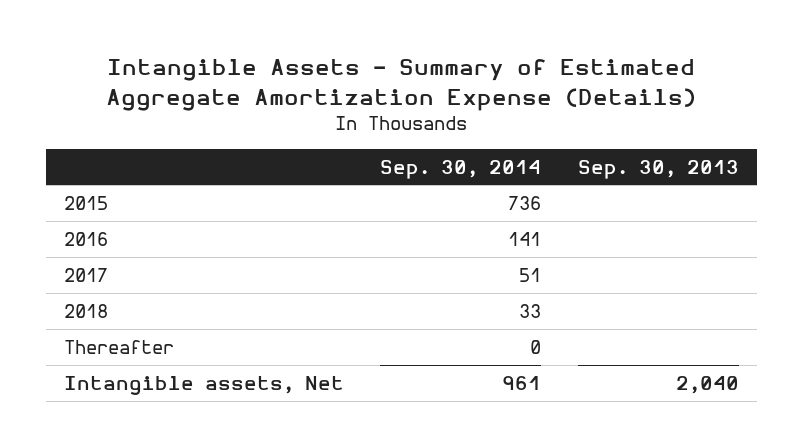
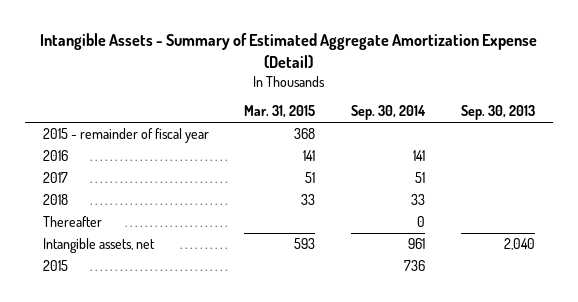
- Intangible Assets - Summary of Estimated Aggregate Amortization Expense (Details)
+ Intangible Assets - Summary of Estimated Aggregate Amortization Expense (Detail)
- | Sep. 30, 2014 | Sep. 30, 2013
+ | Mar. 31, 2015 | Sep. 30, 2014 | Sep. 30, 2013
+ 2015 - remainder of fiscal year | 368 | |
- Intangible assets, Net | 961 | 2,040
+ Intangible assets, net | 593 | 961 | 2,040
moved down: 2015 | | 736 |

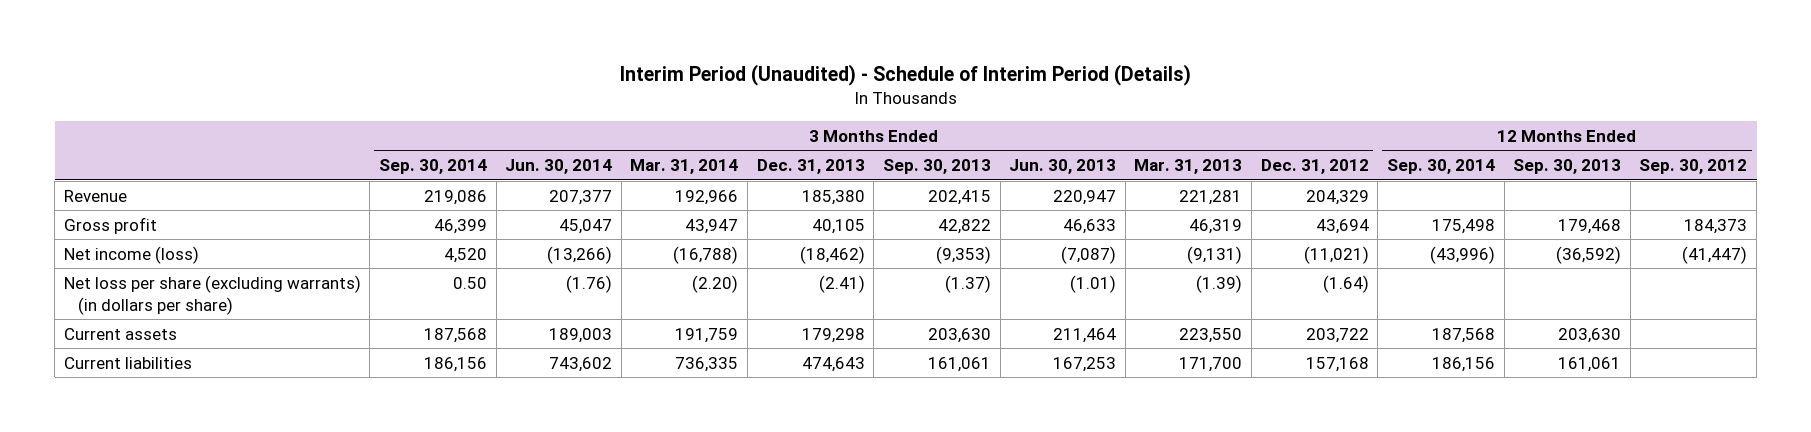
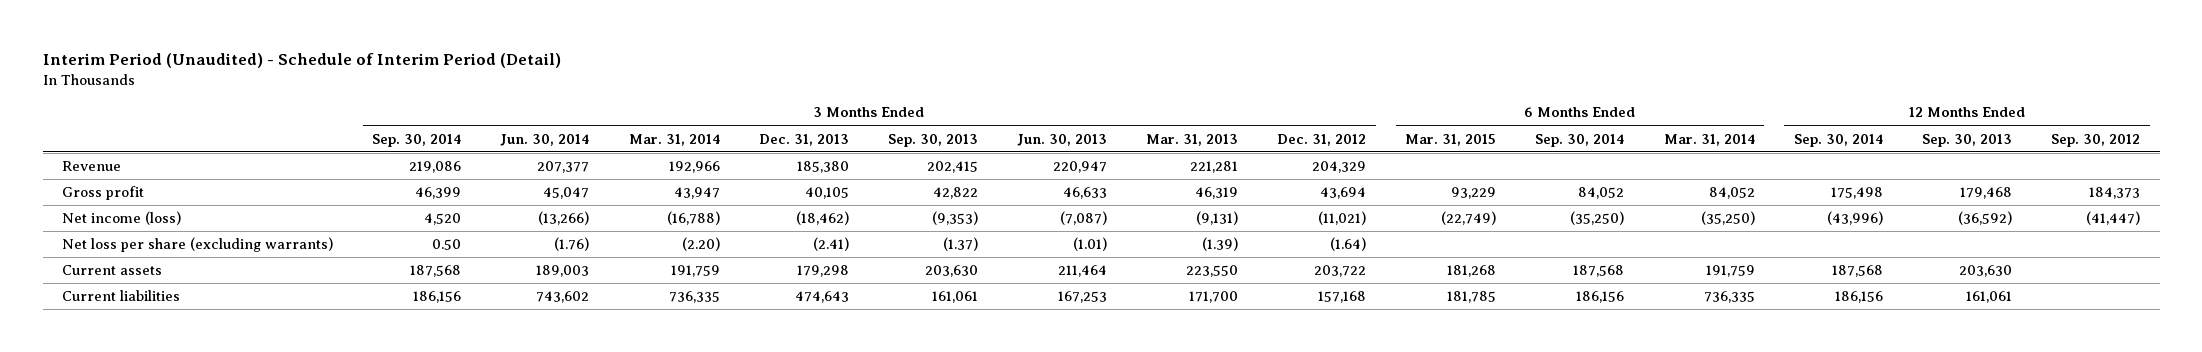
- Interim Period (Unaudited) - Schedule of Interim Period (Details)
+ Interim Period (Unaudited) - Schedule of Interim Period (Detail)
- | 3 Months Ended Sep. 30, 2014 | 3 Months Ended Jun. 30, 2014 | 3 Months Ended Mar. 31, 2014 | 3 Months Ended Dec. 31, 2013 | 3 Months Ended Sep. 30, 2013 | 3 Months Ended Jun. 30, 2013 | 3 Months Ended Mar. 31, 2013 | 3 Months Ended Dec. 31, 2012 | 12 Months Ended Sep. 30, 2014 | 12 Months Ended Sep. 30, 2013 | 12 Months Ended Sep. 30, 2012
+ | 3 Months Ended Sep. 30, 2014 | 3 Months Ended Jun. 30, 2014 | 3 Months Ended Mar. 31, 2014 | 3 Months Ended Dec. 31, 2013 | 3 Months Ended Sep. 30, 2013 | 3 Months Ended Jun. 30, 2013 | 3 Months Ended Mar. 31, 2013 | 3 Months Ended Dec. 31, 2012 | 6 Months Ended Mar. 31, 2015 | 6 Months Ended Sep. 30, 2014 | 6 Months Ended Mar. 31, 2014 | 12 Months Ended Sep. 30, 2014 | 12 Months Ended Sep. 30, 2013 | 12 Months Ended Sep. 30, 2012
- Net loss per share (excluding warrants) (in dollars per share) | 0.50 | (1.76) | (2.20) | (2.41) | (1.37) | (1.01) | (1.39) | (1.64) | | |
+ Net loss per share (excluding warrants) | 0.50 | (1.76) | (2.20) | (2.41) | (1.37) | (1.01) | (1.39) | (1.64) | | | | | |

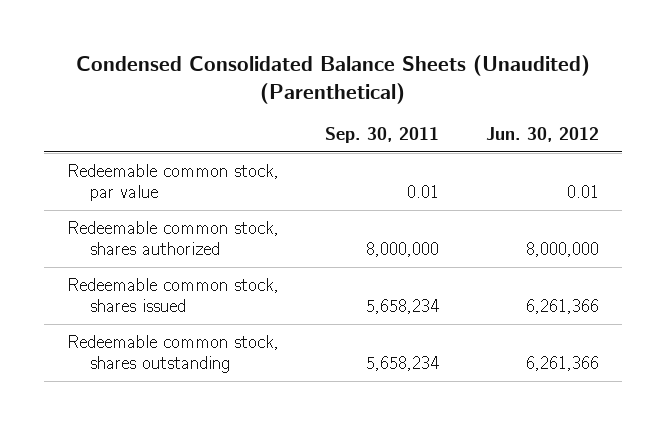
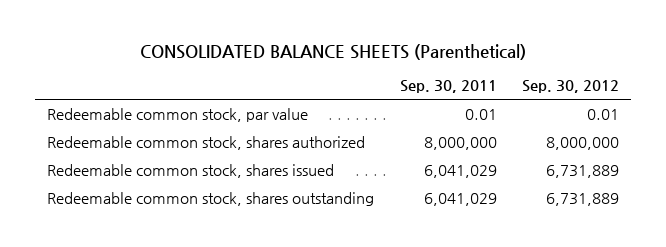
- Condensed Consolidated Balance Sheets (Unaudited) (Parenthetical)
+ CONSOLIDATED BALANCE SHEETS (Parenthetical)
- | Sep. 30, 2011 | Jun. 30, 2012
+ | Sep. 30, 2011 | Sep. 30, 2012
- Redeemable common stock, shares issued | 5,658,234 | 6,261,366
- Redeemable common stock, shares outstanding | 5,658,234 | 6,261,366
+ Redeemable common stock, shares issued | 6,041,029 | 6,731,889
+ Redeemable common stock, shares outstanding | 6,041,029 | 6,731,889

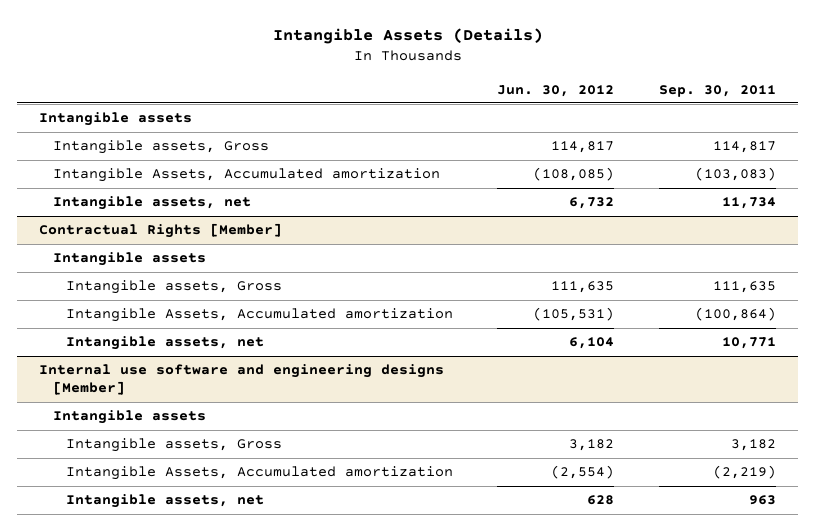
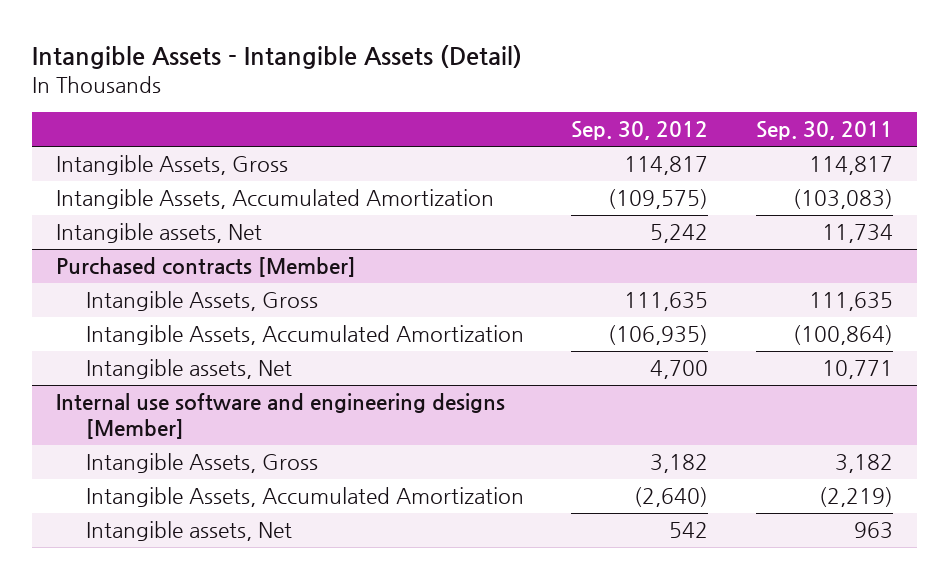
- Intangible Assets (Details)
+ Intangible Assets - Intangible Assets (Detail)
- | Jun. 30, 2012 | Sep. 30, 2011
+ | Sep. 30, 2012 | Sep. 30, 2011
- Intangible assets
- Intangible assets, Gross | 114,817 | 114,817
- Intangible Assets, Accumulated amortization | (108,085) | (103,083)
- Intangible assets, net | 6,732 | 11,734
- Contractual Rights [Member]
- Intangible assets
- Intangible assets, Gross | 111,635 | 111,635
- Intangible Assets, Accumulated amortization | (105,531) | (100,864)
- Intangible assets, net | 6,104 | 10,771
+ Intangible Assets, Gross | 114,817 | 114,817
+ Intangible Assets, Accumulated Amortization | (109,575) | (103,083)
+ Intangible assets, Net | 5,242 | 11,734
+ Purchased contracts [Member]
+ Intangible Assets, Gross | 111,635 | 111,635
+ Intangible Assets, Accumulated Amortization | (106,935) | (100,864)
+ Intangible assets, Net | 4,700 | 10,771
@ Internal use software and engineering designs [Member]
- Intangible assets
- Intangible assets, Gross | 3,182 | 3,182
- Intangible Assets, Accumulated amortization | (2,554) | (2,219)
- Intangible assets, net | 628 | 963
+ Intangible Assets, Gross | 3,182 | 3,182
+ Intangible Assets, Accumulated Amortization | (2,640) | (2,219)
+ Intangible assets, Net | 542 | 963

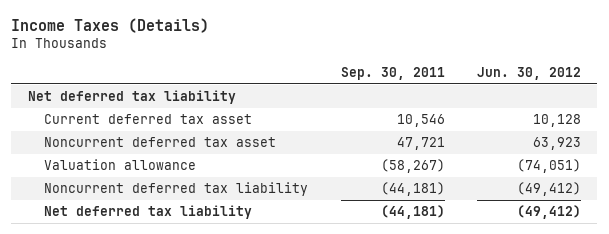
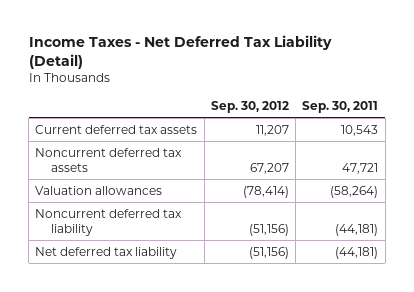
- Income Taxes (Details)
+ Income Taxes - Net Deferred Tax Liability (Detail)
- | Sep. 30, 2011 | Jun. 30, 2012
+ | Sep. 30, 2012 | Sep. 30, 2011
- Net deferred tax liability
- Current deferred tax asset | 10,546 | 10,128
- Noncurrent deferred tax asset | 47,721 | 63,923
- Valuation allowance | (58,267) | (74,051)
+ Current deferred tax assets | 11,207 | 10,543
+ Noncurrent deferred tax assets | 67,207 | 47,721
+ Valuation allowances | (78,414) | (58,264)

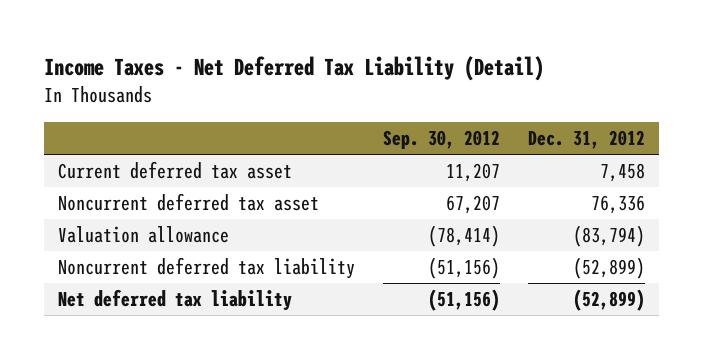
- | Sep. 30, 2012 | Sep. 30, 2011
+ | Sep. 30, 2012 | Dec. 31, 2012
- Current deferred tax assets | 11,207 | 10,543
- Noncurrent deferred tax assets | 67,207 | 47,721
- Valuation allowances | (78,414) | (58,264)
+ Current deferred tax asset | 11,207 | 7,458
+ Noncurrent deferred tax asset | 67,207 | 76,336
+ Valuation allowance | (78,414) | (83,794)

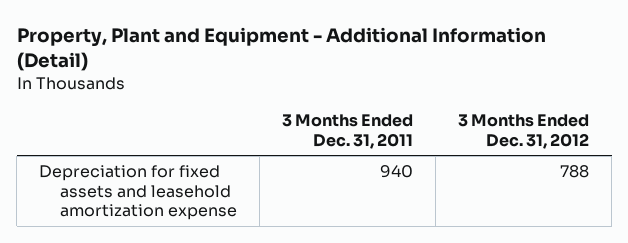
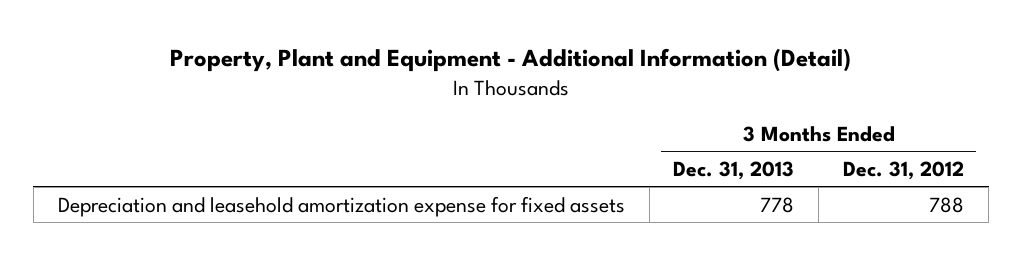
- | 3 Months Ended Dec. 31, 2011 | 3 Months Ended Dec. 31, 2012
+ | 3 Months Ended Dec. 31, 2013 | 3 Months Ended Dec. 31, 2012
- Depreciation for fixed assets and leasehold amortization expense | 940 | 788
+ Depreciation and leasehold amortization expense for fixed assets | 778 | 788

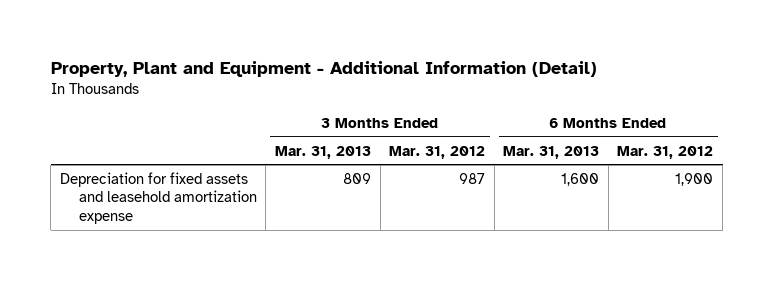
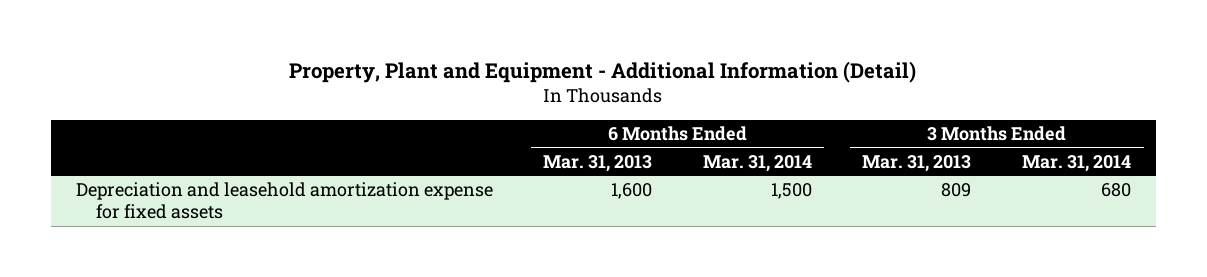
- | 3 Months Ended Mar. 31, 2013 | 3 Months Ended Mar. 31, 2012 | 6 Months Ended Mar. 31, 2013 | 6 Months Ended Mar. 31, 2012
+ | 6 Months Ended Mar. 31, 2013 | 6 Months Ended Mar. 31, 2014 | 3 Months Ended Mar. 31, 2013 | 3 Months Ended Mar. 31, 2014
- Depreciation for fixed assets and leasehold amortization expense | 809 | 987 | 1,600 | 1,900
+ Depreciation and leasehold amortization expense for fixed assets | 1,600 | 1,500 | 809 | 680

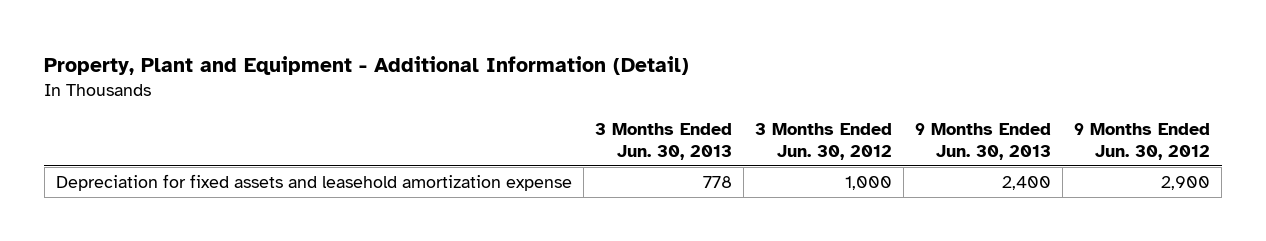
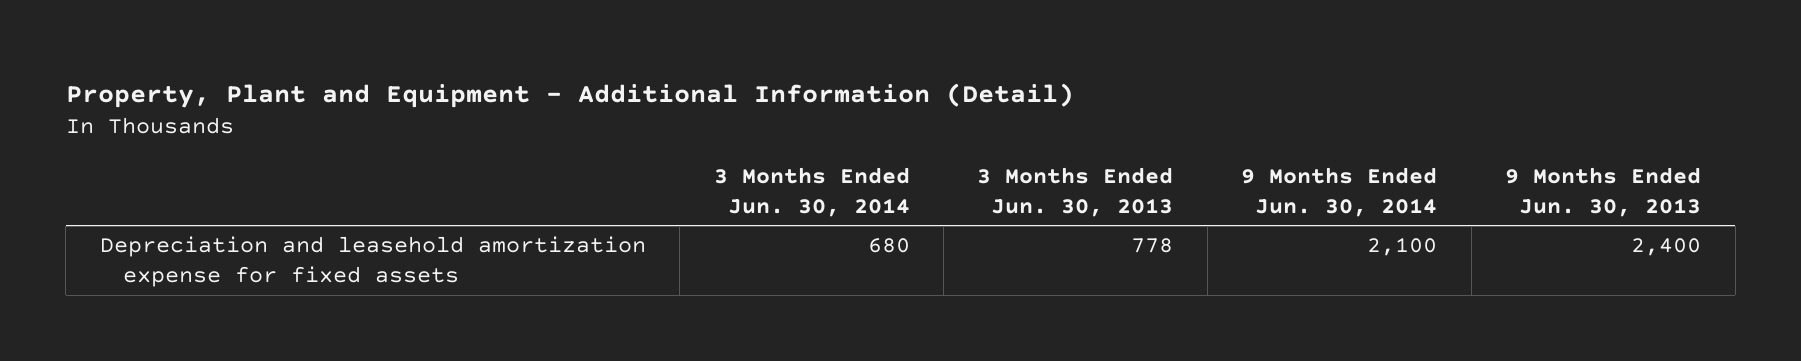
- | 3 Months Ended Jun. 30, 2013 | 3 Months Ended Jun. 30, 2012 | 9 Months Ended Jun. 30, 2013 | 9 Months Ended Jun. 30, 2012
+ | 3 Months Ended Jun. 30, 2014 | 3 Months Ended Jun. 30, 2013 | 9 Months Ended Jun. 30, 2014 | 9 Months Ended Jun. 30, 2013
- Depreciation for fixed assets and leasehold amortization expense | 778 | 1,000 | 2,400 | 2,900
+ Depreciation and leasehold amortization expense for fixed assets | 680 | 778 | 2,100 | 2,400

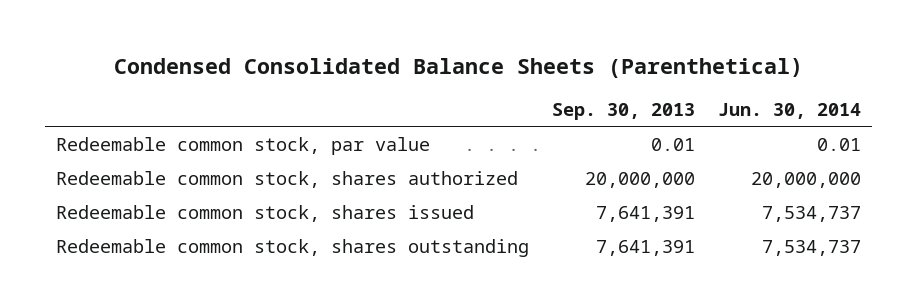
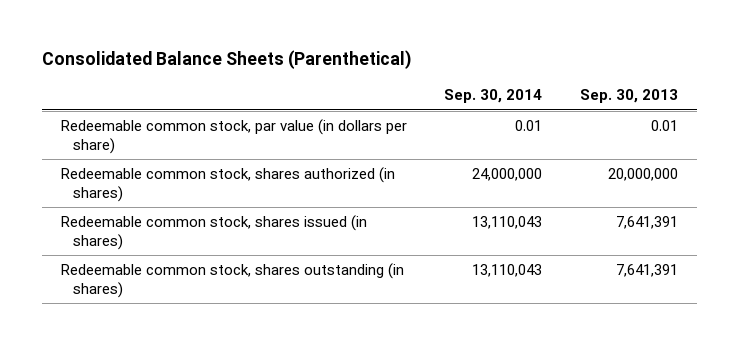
- Condensed Consolidated Balance Sheets (Parenthetical)
+ Consolidated Balance Sheets (Parenthetical)
- | Sep. 30, 2013 | Jun. 30, 2014
+ | Sep. 30, 2014 | Sep. 30, 2013
- Redeemable common stock, par value | 0.01 | 0.01
- Redeemable common stock, shares authorized | 20,000,000 | 20,000,000
- Redeemable common stock, shares issued | 7,641,391 | 7,534,737
- Redeemable common stock, shares outstanding | 7,641,391 | 7,534,737
+ Redeemable common stock, par value (in dollars per share) | 0.01 | 0.01
+ Redeemable common stock, shares authorized (in shares) | 24,000,000 | 20,000,000
+ Redeemable common stock, shares issued (in shares) | 13,110,043 | 7,641,391
+ Redeemable common stock, shares outstanding (in shares) | 13,110,043 | 7,641,391

